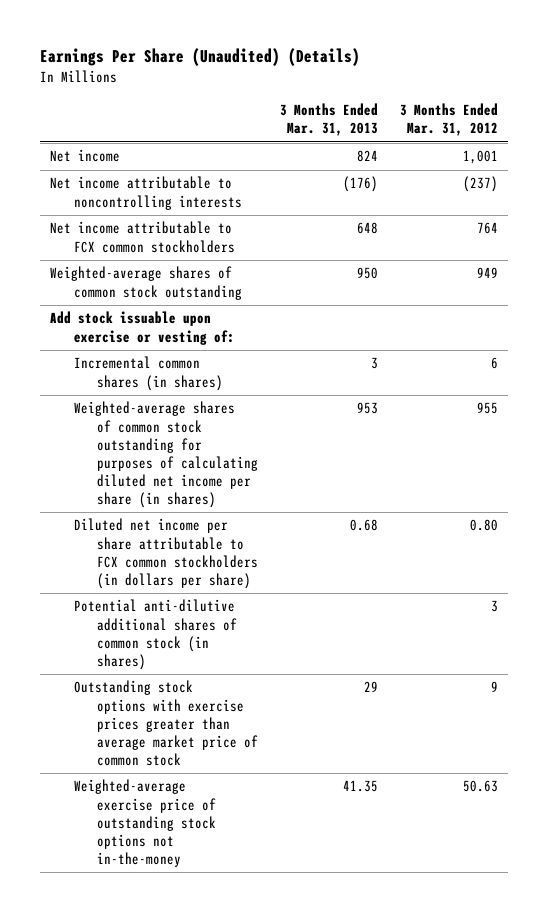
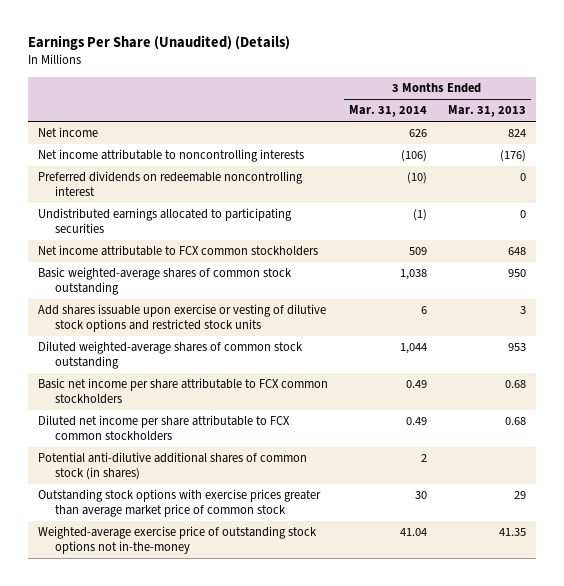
- | 3 Months Ended Mar. 31, 2013 | 3 Months Ended Mar. 31, 2012
+ | 3 Months Ended Mar. 31, 2014 | 3 Months Ended Mar. 31, 2013
+ Preferred dividends on redeemable noncontrolling interest | (10) | 0
+ Undistributed earnings allocated to participating securities | (1) | 0
- Weighted-average shares of common stock outstanding | 950 | 949
- Add stock issuable upon exercise or vesting of:
- Incremental common shares (in shares) | 3 | 6
- Weighted-average shares of common stock outstanding for purposes of calculating diluted net income per share (in shares) | 953 | 955
- Diluted net income per share attributable to FCX common stockholders (in dollars per share) | 0.68 | 0.80
+ Basic weighted-average shares of common stock outstanding | 1,038 | 950
+ Add shares issuable upon exercise or vesting of dilutive stock options and restricted stock units | 6 | 3
+ Diluted weighted-average shares of common stock outstanding | 1,044 | 953
+ Basic net income per share attributable to FCX common stockholders | 0.49 | 0.68
+ Diluted net income per share attributable to FCX common stockholders | 0.49 | 0.68

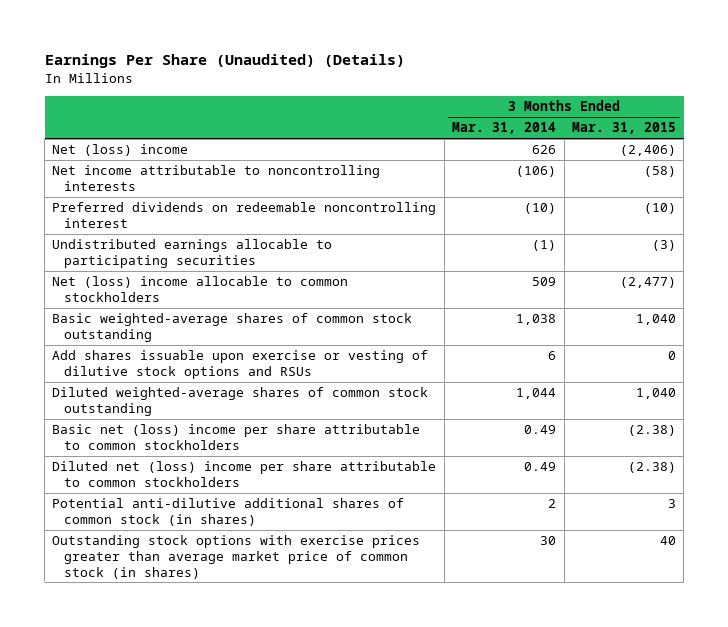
- | 3 Months Ended Mar. 31, 2014 | 3 Months Ended Mar. 31, 2013
+ | 3 Months Ended Mar. 31, 2014 | 3 Months Ended Mar. 31, 2015
- Net income | 626 | 824
+ Net (loss) income | 626 | (2,406)
- Undistributed earnings allocated to participating securities | (1) | 0
- Net income attributable to FCX common stockholders | 509 | 648
+ Undistributed earnings allocable to participating securities | (1) | (3)
+ Net (loss) income allocable to common stockholders | 509 | (2,477)
- Add shares issuable upon exercise or vesting of dilutive stock options and restricted stock units | 6 | 3
+ Add shares issuable upon exercise or vesting of dilutive stock options and RSUs | 6 | 0
- Basic net income per share attributable to FCX common stockholders | 0.49 | 0.68
- Diluted net income per share attributable to FCX common stockholders | 0.49 | 0.68
+ Basic net (loss) income per share attributable to common stockholders | 0.49 | (2.38)
+ Diluted net (loss) income per share attributable to common stockholders | 0.49 | (2.38)
- Outstanding stock options with exercise prices greater than average market price of common stock | 30 | 29
- Weighted-average exercise price of outstanding stock options not in-the-money | 41.04 | 41.35
+ Outstanding stock options with exercise prices greater than average market price of common stock (in shares) | 30 | 40

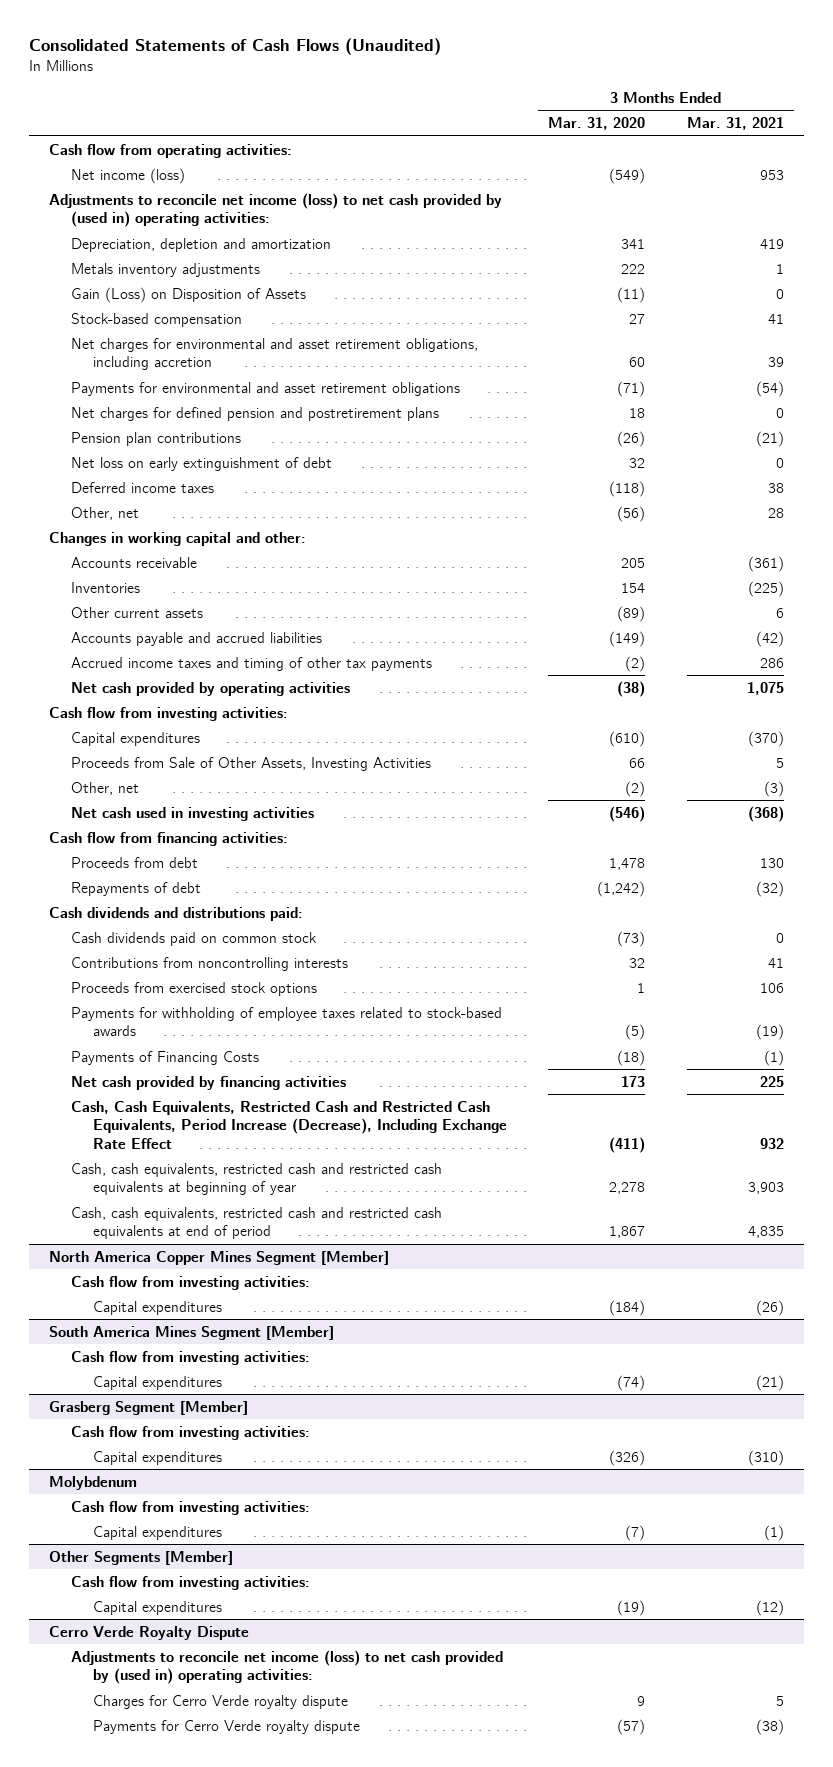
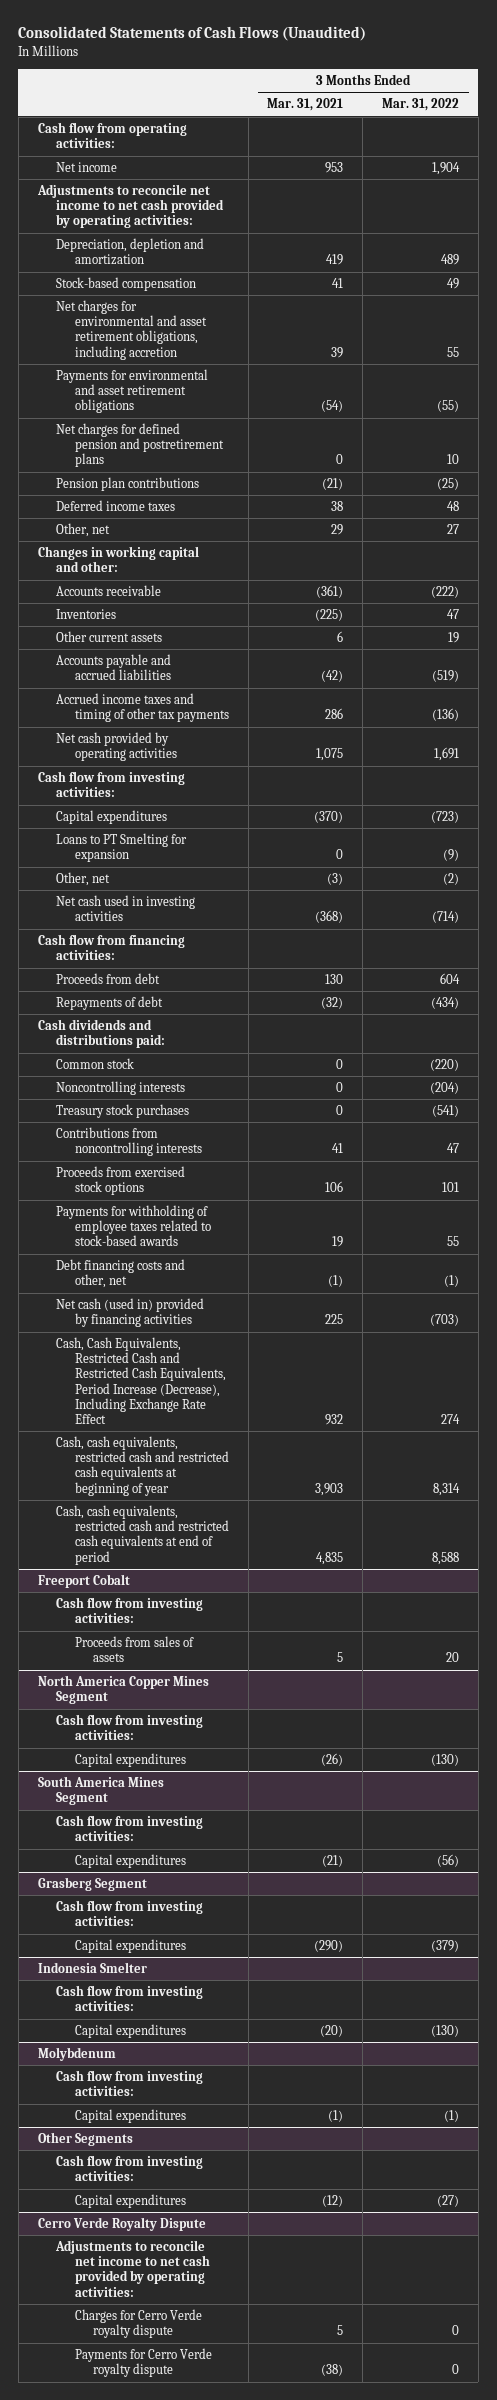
- | 3 Months Ended Mar. 31, 2020 | 3 Months Ended Mar. 31, 2021
+ | 3 Months Ended Mar. 31, 2021 | 3 Months Ended Mar. 31, 2022
- Net income (loss) | (549) | 953
- Adjustments to reconcile net income (loss) to net cash provided by (used in) operating activities:
+ Net income | 953 | 1,904
+ Adjustments to reconcile net income to net cash provided by operating activities:
- Metals inventory adjustments | 222 | 1
- Gain (Loss) on Disposition of Assets | (11) | 0
- Net loss on early extinguishment of debt | 32 | 0
- Other, net | (56) | 28
+ Other, net | 29 | 27
- Proceeds from Sale of Other Assets, Investing Activities | 66 | 5
+ Loans to PT Smelting for expansion | 0 | (9)
- Cash dividends paid on common stock | (73) | 0
+ Common stock | 0 | (220)
+ Noncontrolling interests | 0 | (204)
+ Treasury stock purchases | 0 | (541)
- Payments for withholding of employee taxes related to stock-based awards | (5) | (19)
- Payments of Financing Costs | (18) | (1)
- Net cash provided by financing activities | 173 | 225
+ Payments for withholding of employee taxes related to stock-based awards | 19 | 55
+ Debt financing costs and other, net | (1) | (1)
+ Net cash (used in) provided by financing activities | 225 | (703)
- North America Copper Mines Segment [Member]
+ Freeport Cobalt
+ Proceeds from sales of assets | 5 | 20
+ North America Copper Mines Segment
+ Cash flow from investing activities:
- South America Mines Segment [Member]
+ South America Mines Segment
- Grasberg Segment [Member]
+ Grasberg Segment
- Capital expenditures | (326) | (310)
+ Capital expenditures | (290) | (379)
+ Indonesia Smelter
+ Cash flow from investing activities:
+ Capital expenditures | (20) | (130)
- Other Segments [Member]
+ Other Segments
@ Cerro Verde Royalty Dispute
- Adjustments to reconcile net income (loss) to net cash provided by (used in) operating activities:
+ Adjustments to reconcile net income to net cash provided by operating activities:

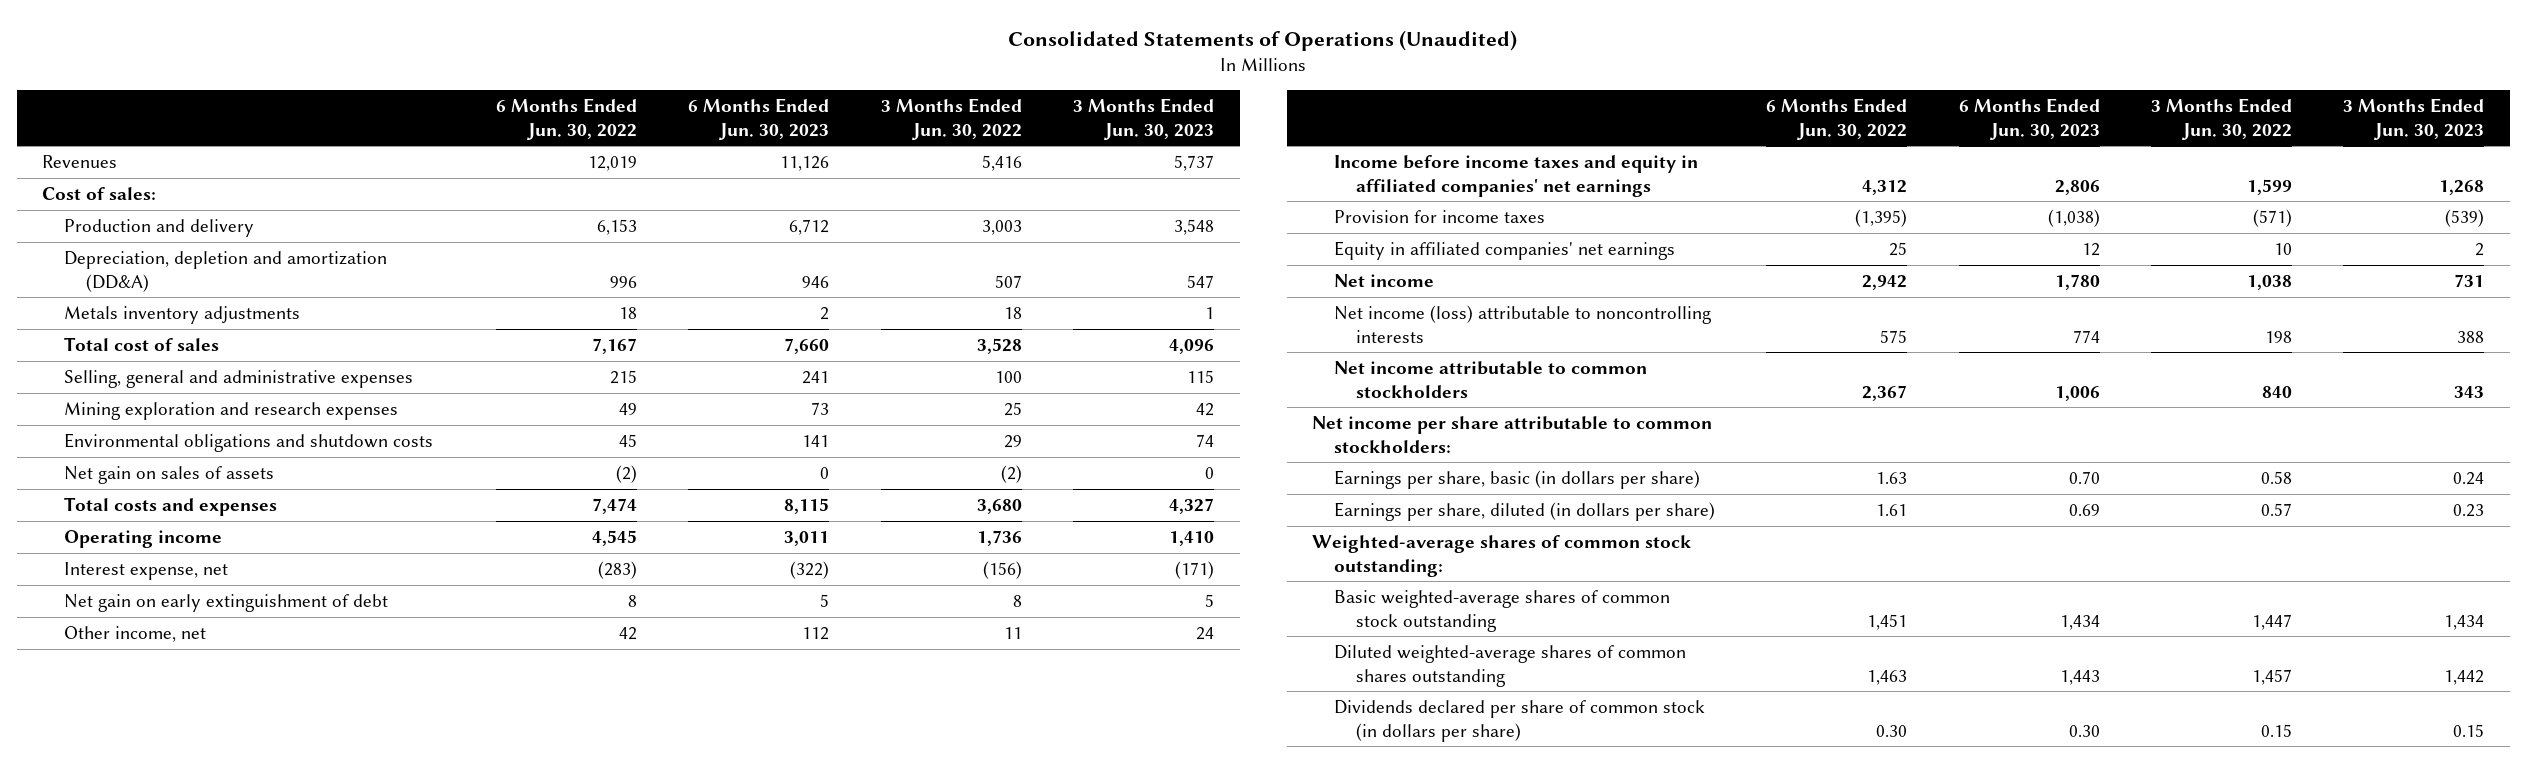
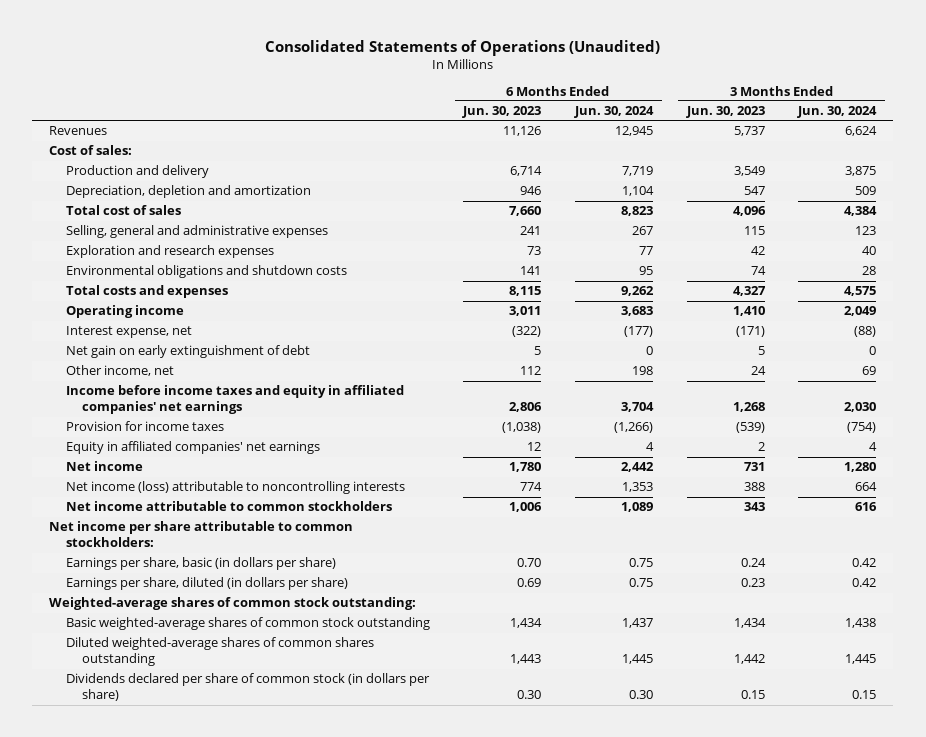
- | 6 Months Ended Jun. 30, 2022 | 6 Months Ended Jun. 30, 2023 | 3 Months Ended Jun. 30, 2022 | 3 Months Ended Jun. 30, 2023
+ | 6 Months Ended Jun. 30, 2023 | 6 Months Ended Jun. 30, 2024 | 3 Months Ended Jun. 30, 2023 | 3 Months Ended Jun. 30, 2024
- Production and delivery | 6,153 | 6,712 | 3,003 | 3,548
- Depreciation, depletion and amortization (DD&A) | 996 | 946 | 507 | 547
- Metals inventory adjustments | 18 | 2 | 18 | 1
+ Production and delivery | 6,714 | 7,719 | 3,549 | 3,875
+ Depreciation, depletion and amortization | 946 | 1,104 | 547 | 509
- Mining exploration and research expenses | 49 | 73 | 25 | 42
+ Exploration and research expenses | 73 | 77 | 42 | 40
- Net gain on sales of assets | (2) | 0 | (2) | 0

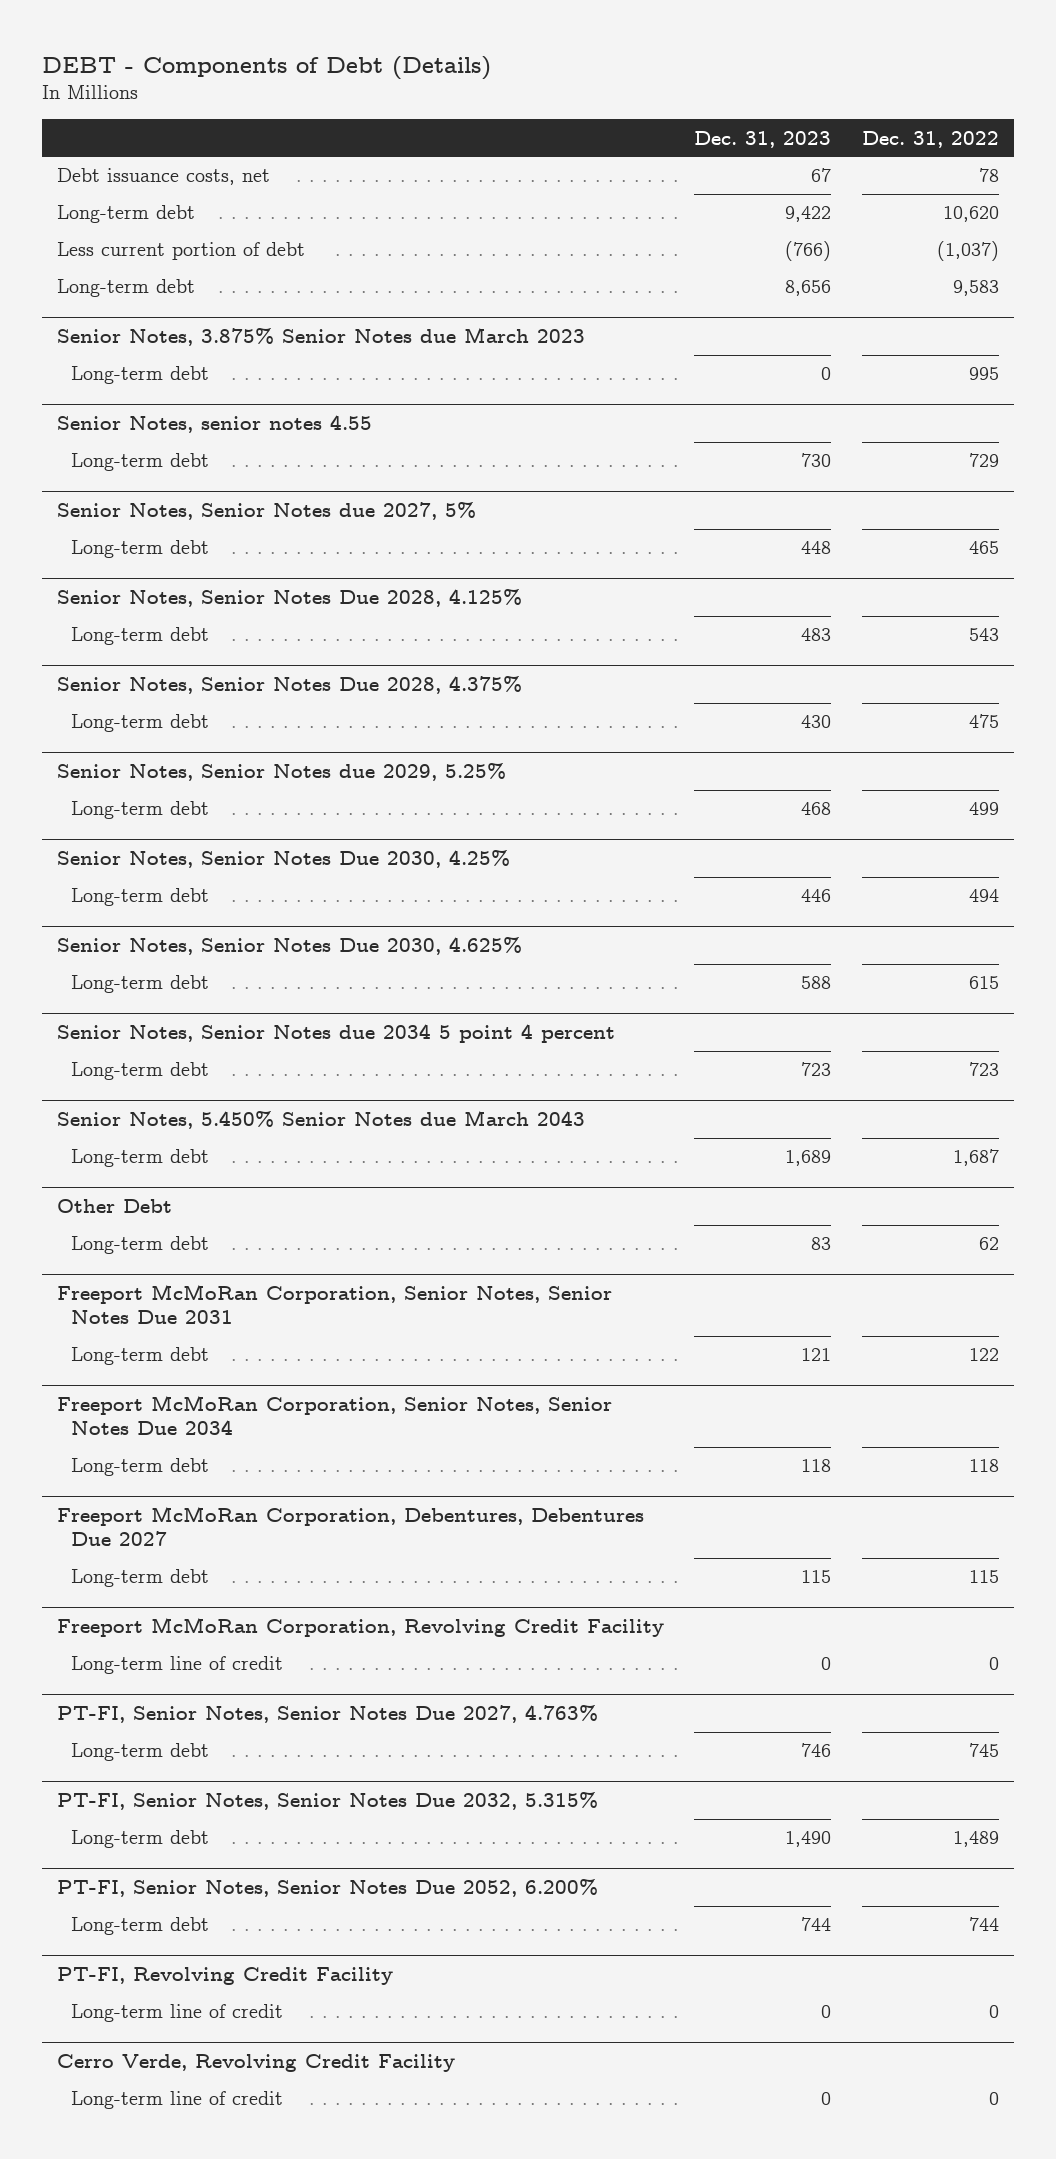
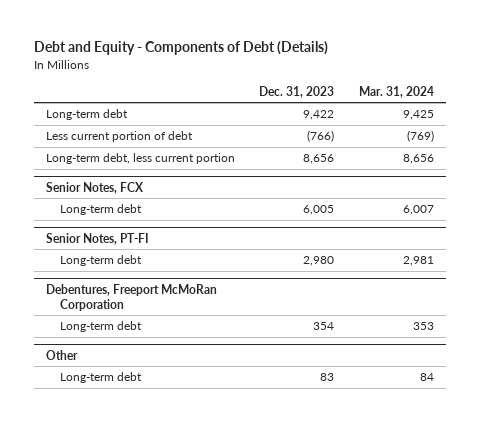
- DEBT - Components of Debt (Details)
+ Debt and Equity - Components of Debt (Details)
- | Dec. 31, 2023 | Dec. 31, 2022
+ | Dec. 31, 2023 | Mar. 31, 2024
- Debt issuance costs, net | 67 | 78
- Long-term debt | 8,656 | 9,583
- Senior Notes, 3.875% Senior Notes due March 2023
- Long-term debt | 0 | 995
- Senior Notes, senior notes 4.55
- Long-term debt | 730 | 729
- Senior Notes, Senior Notes due 2027, 5%
- Long-term debt | 448 | 465
- Senior Notes, Senior Notes Due 2028, 4.125%
- Long-term debt | 483 | 543
- Senior Notes, Senior Notes Due 2028, 4.375%
- Long-term debt | 430 | 475
- Senior Notes, Senior Notes due 2029, 5.25%
- Long-term debt | 468 | 499
- Senior Notes, Senior Notes Due 2030, 4.25%
- Long-term debt | 446 | 494
- Senior Notes, Senior Notes Due 2030, 4.625%
- Long-term debt | 588 | 615
- Senior Notes, Senior Notes due 2034 5 point 4 percent
- Long-term debt | 723 | 723
- Senior Notes, 5.450% Senior Notes due March 2043
- Long-term debt | 1,689 | 1,687
- Other Debt
+ Long-term debt, less current portion | 8,656 | 8,656
+ Senior Notes, FCX
+ Long-term debt | 6,005 | 6,007
+ Senior Notes, PT-FI
+ Long-term debt | 2,980 | 2,981
+ Debentures, Freeport McMoRan Corporation
+ Long-term debt | 354 | 353
+ Other
- Freeport McMoRan Corporation, Senior Notes, Senior Notes Due 2031
- Long-term debt | 121 | 122
- Freeport McMoRan Corporation, Senior Notes, Senior Notes Due 2034
- Long-term debt | 118 | 118
- Freeport McMoRan Corporation, Debentures, Debentures Due 2027
- Long-term debt | 115 | 115
- Freeport McMoRan Corporation, Revolving Credit Facility
- Long-term line of credit | 0 | 0
- PT-FI, Senior Notes, Senior Notes Due 2027, 4.763%
- Long-term debt | 746 | 745
- PT-FI, Senior Notes, Senior Notes Due 2032, 5.315%
- Long-term debt | 1,490 | 1,489
- PT-FI, Senior Notes, Senior Notes Due 2052, 6.200%
- Long-term debt | 744 | 744
- PT-FI, Revolving Credit Facility
- Long-term line of credit | 0 | 0
- Cerro Verde, Revolving Credit Facility
- Long-term line of credit | 0 | 0

